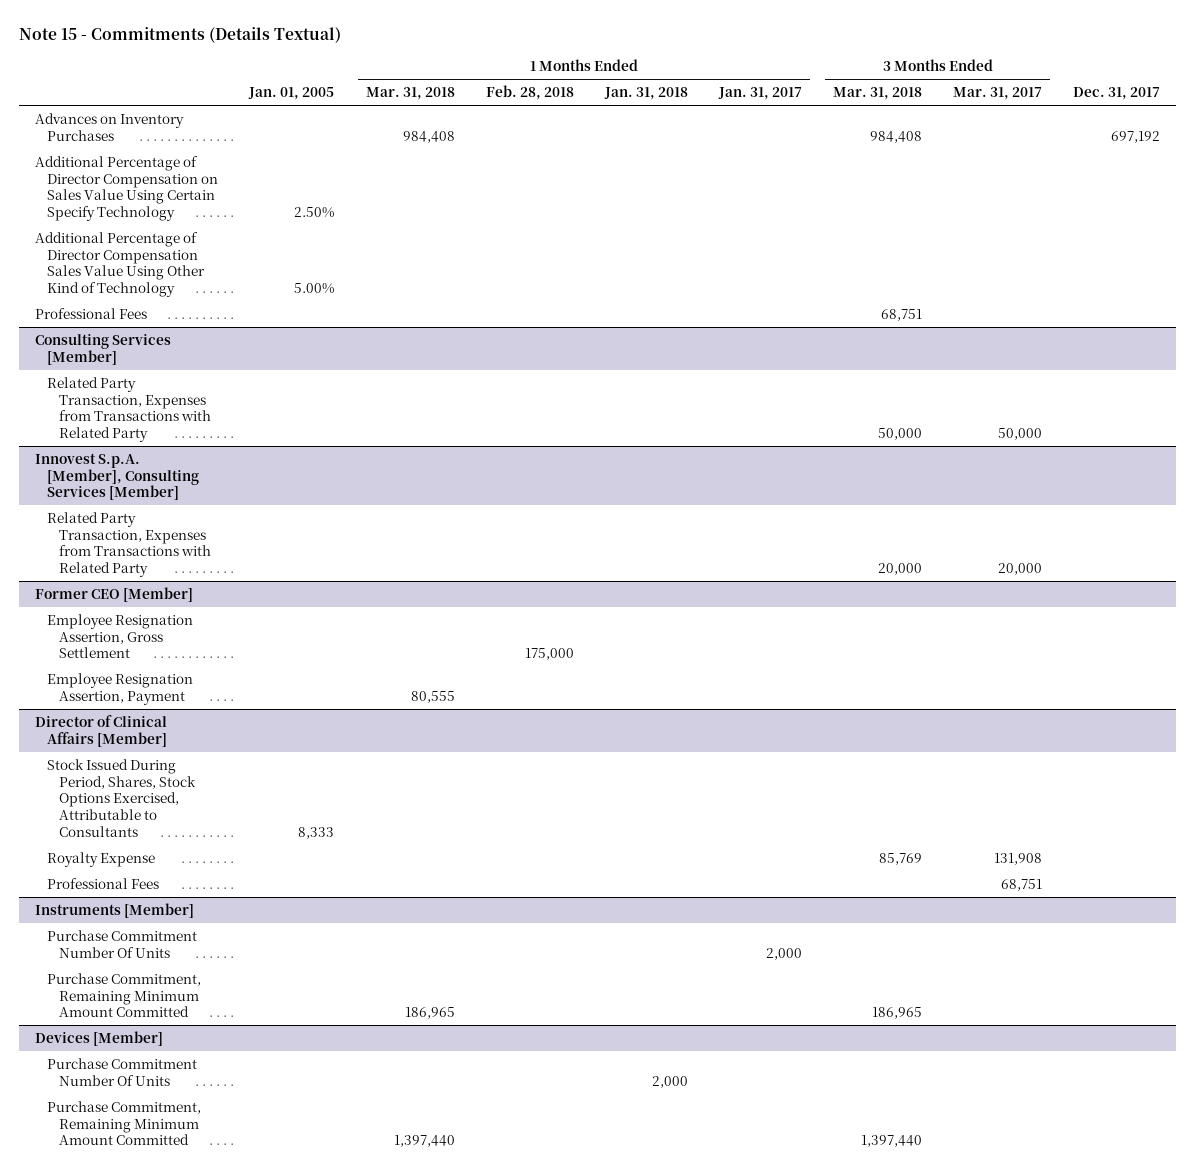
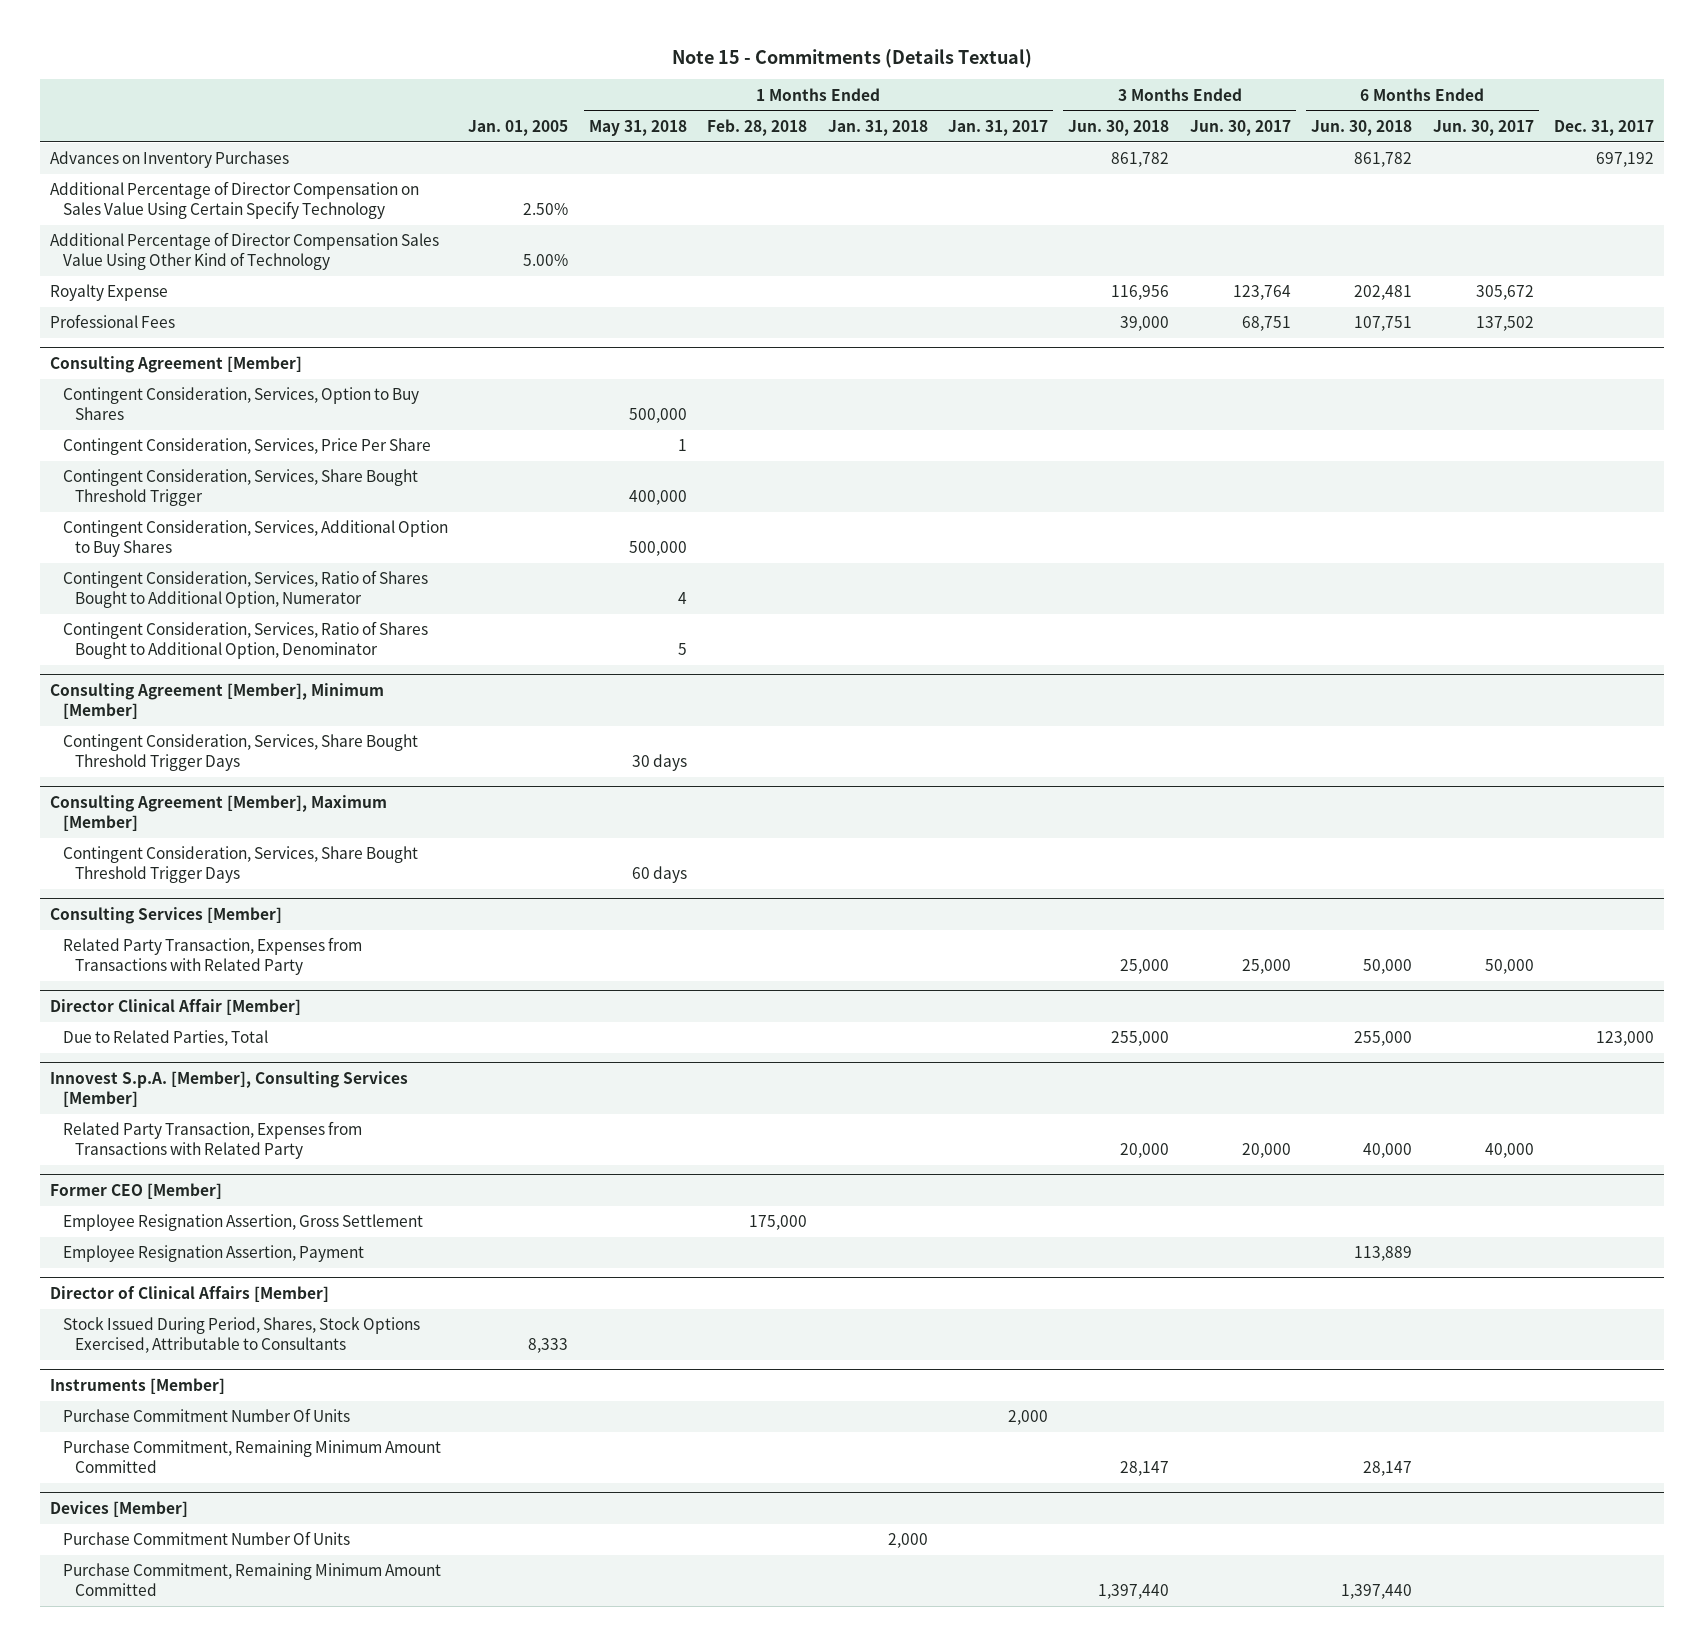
- | Jan. 01, 2005 | 1 Months Ended Mar. 31, 2018 | 1 Months Ended Feb. 28, 2018 | 1 Months Ended Jan. 31, 2018 | 1 Months Ended Jan. 31, 2017 | 3 Months Ended Mar. 31, 2018 | 3 Months Ended Mar. 31, 2017 | Dec. 31, 2017
+ | Jan. 01, 2005 | 1 Months Ended May 31, 2018 | 1 Months Ended Feb. 28, 2018 | 1 Months Ended Jan. 31, 2018 | 1 Months Ended Jan. 31, 2017 | 3 Months Ended Jun. 30, 2018 | 3 Months Ended Jun. 30, 2017 | 6 Months Ended Jun. 30, 2018 | 6 Months Ended Jun. 30, 2017 | Dec. 31, 2017
+ Royalty Expense | | | | | | 116,956 | 123,764 | 202,481 | 305,672 |
+ Consulting Agreement [Member]
+ Contingent Consideration, Services, Option to Buy Shares | | 500,000 | | | | | | | |
+ Contingent Consideration, Services, Price Per Share | | 1 | | | | | | | |
+ Contingent Consideration, Services, Share Bought Threshold Trigger | | 400,000 | | | | | | | |
+ Contingent Consideration, Services, Additional Option to Buy Shares | | 500,000 | | | | | | | |
+ Contingent Consideration, Services, Ratio of Shares Bought to Additional Option, Numerator | | 4 | | | | | | | |
+ Contingent Consideration, Services, Ratio of Shares Bought to Additional Option, Denominator | | 5 | | | | | | | |
+ Consulting Agreement [Member], Minimum [Member]
+ Contingent Consideration, Services, Share Bought Threshold Trigger Days | | 30 days | | | | | | | |
+ Consulting Agreement [Member], Maximum [Member]
+ Contingent Consideration, Services, Share Bought Threshold Trigger Days | | 60 days | | | | | | | |
+ Director Clinical Affair [Member]
+ Due to Related Parties, Total | | | | | | 255,000 | | 255,000 | | 123,000
@ Director of Clinical Affairs [Member]
- Royalty Expense | | | | | | 85,769 | 131,908 |
- Professional Fees | | | | | | | 68,751 |

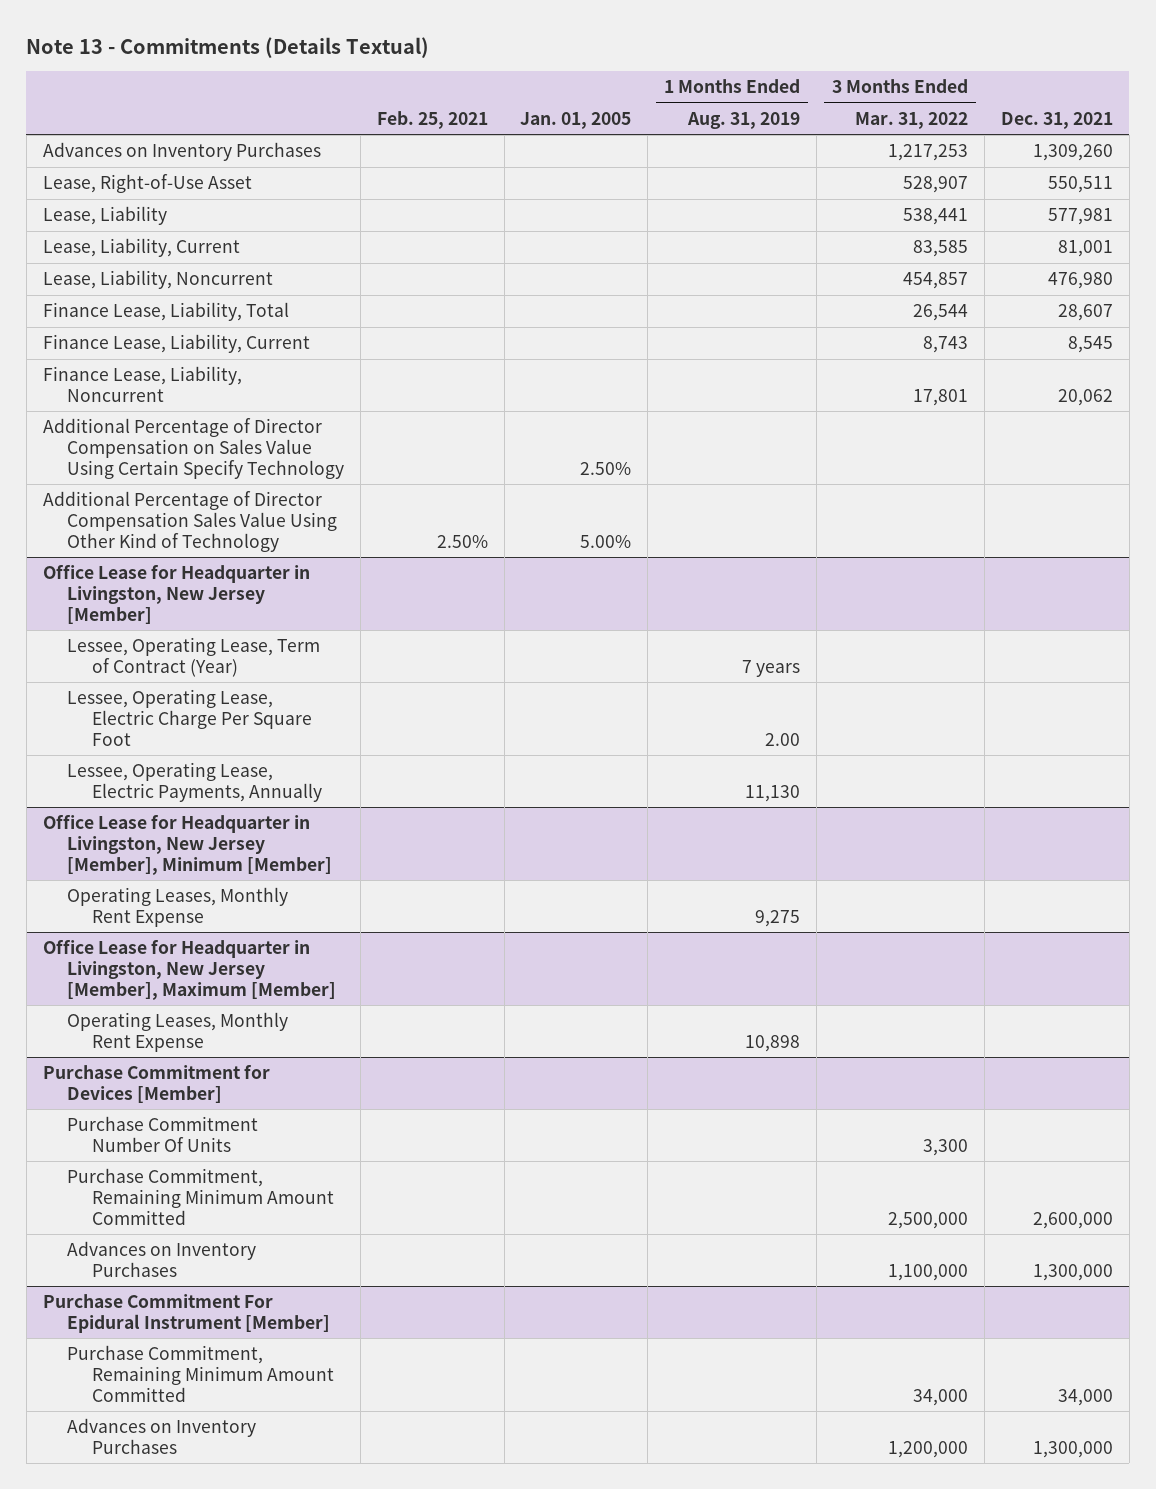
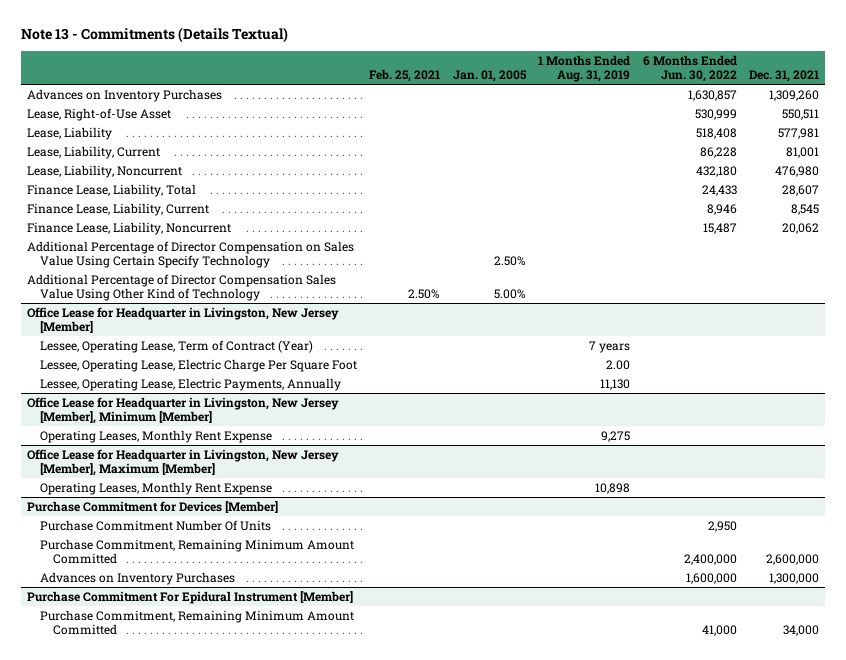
- | Feb. 25, 2021 | Jan. 01, 2005 | 1 Months Ended Aug. 31, 2019 | 3 Months Ended Mar. 31, 2022 | Dec. 31, 2021
+ | Feb. 25, 2021 | Jan. 01, 2005 | 1 Months Ended Aug. 31, 2019 | 6 Months Ended Jun. 30, 2022 | Dec. 31, 2021
@ Purchase Commitment For Epidural Instrument [Member]
- Advances on Inventory Purchases | | | | 1,200,000 | 1,300,000

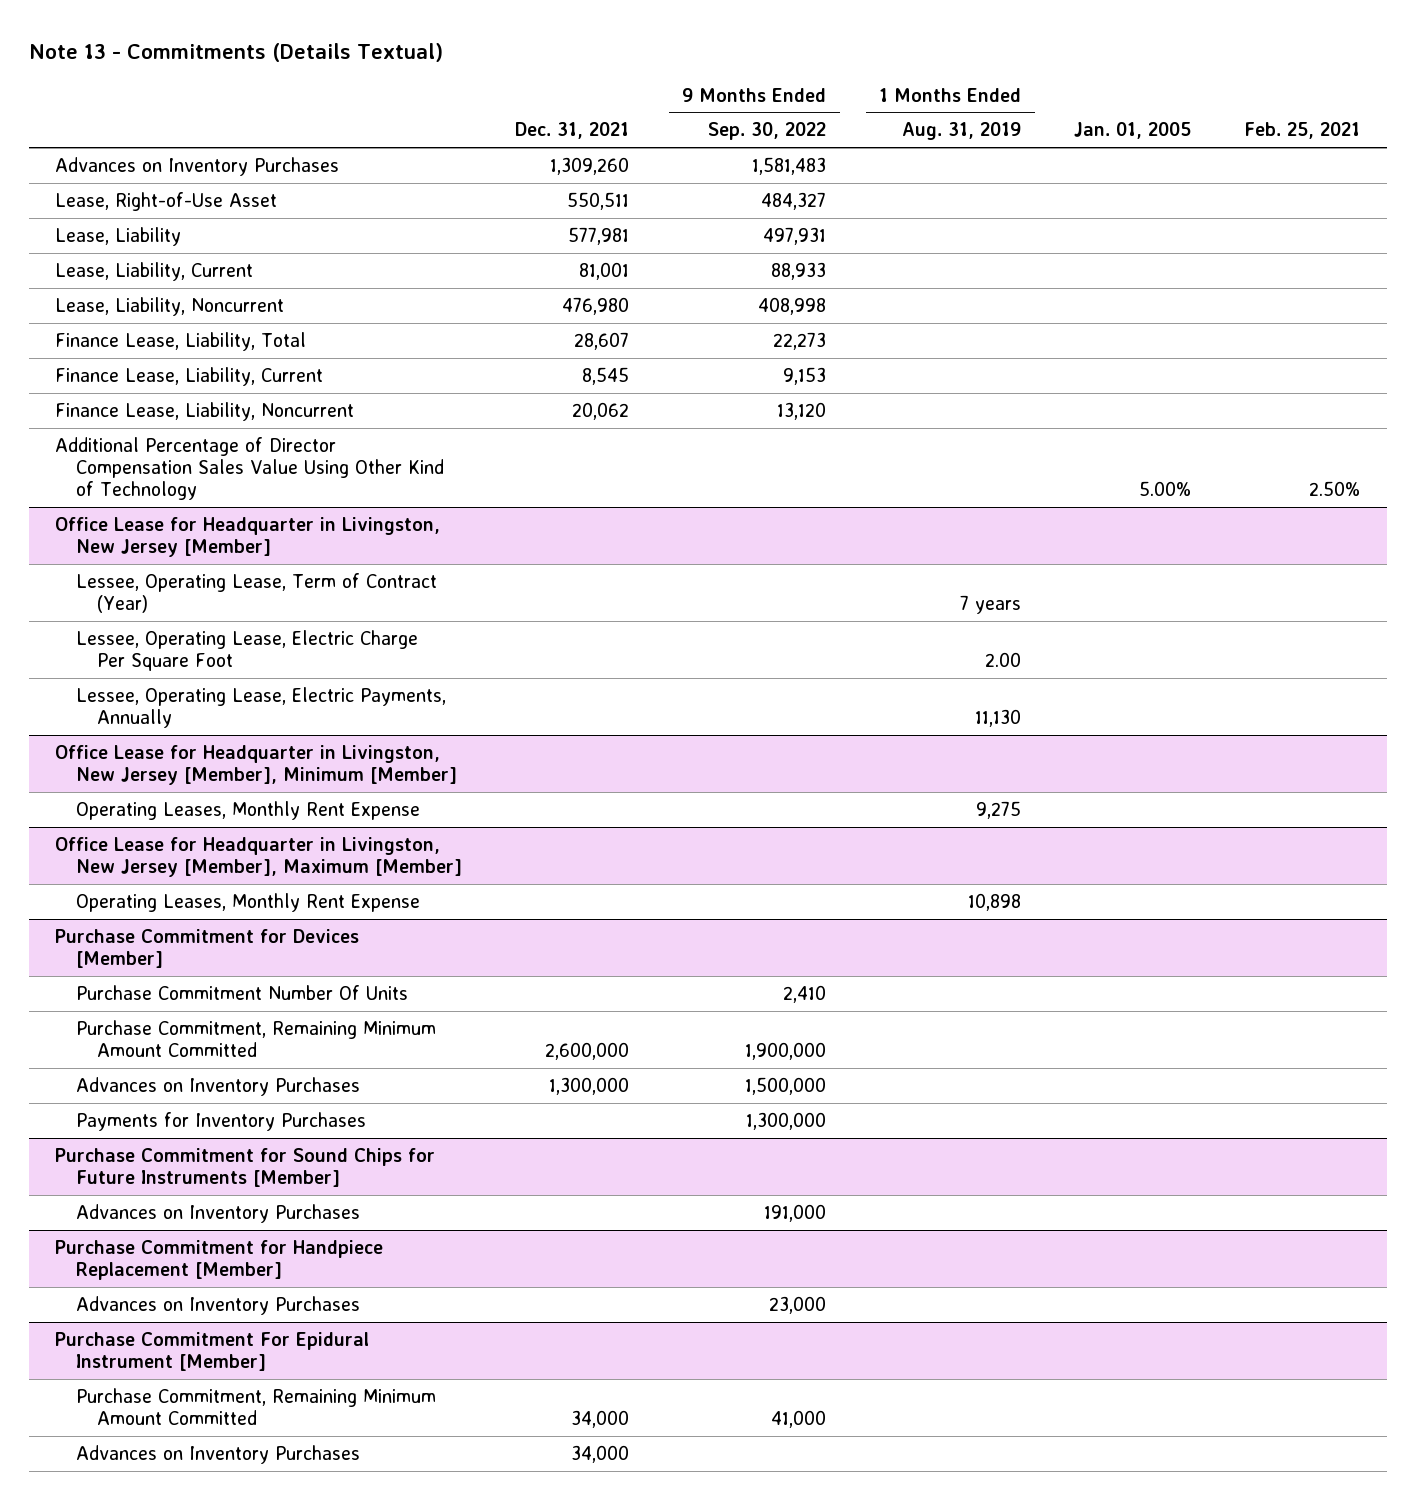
- | Feb. 25, 2021 | Jan. 01, 2005 | 1 Months Ended Aug. 31, 2019 | 6 Months Ended Jun. 30, 2022 | Dec. 31, 2021
+ | Dec. 31, 2021 | 9 Months Ended Sep. 30, 2022 | 1 Months Ended Aug. 31, 2019 | Jan. 01, 2005 | Feb. 25, 2021
- Additional Percentage of Director Compensation on Sales Value Using Certain Specify Technology | | 2.50% | | |
@ Purchase Commitment for Devices [Member]
+ Payments for Inventory Purchases | | 1,300,000 | | |
+ Purchase Commitment for Sound Chips for Future Instruments [Member]
+ Advances on Inventory Purchases | | 191,000 | | |
+ Purchase Commitment for Handpiece Replacement [Member]
+ Advances on Inventory Purchases | | 23,000 | | |
@ Purchase Commitment For Epidural Instrument [Member]
+ Advances on Inventory Purchases | 34,000 | | | |

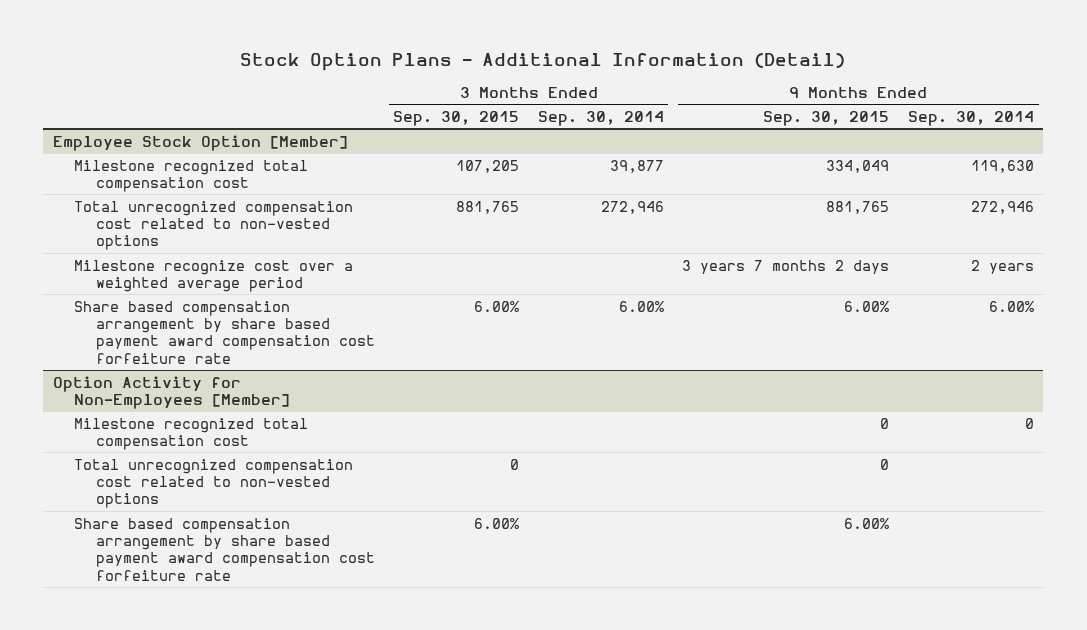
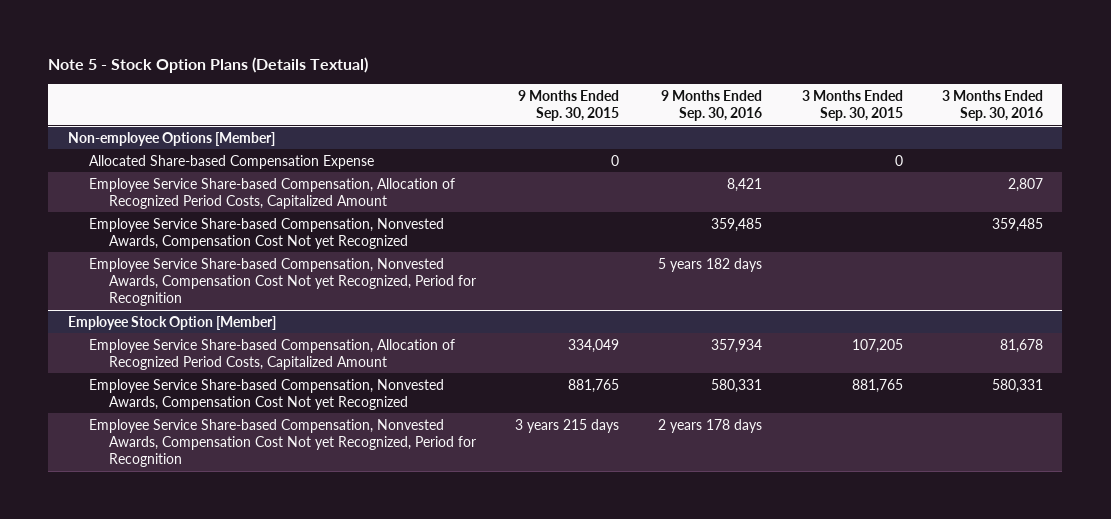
- Stock Option Plans - Additional Information (Detail)
+ Note 5 - Stock Option Plans (Details Textual)
- | 3 Months Ended Sep. 30, 2015 | 3 Months Ended Sep. 30, 2014 | 9 Months Ended Sep. 30, 2015 | 9 Months Ended Sep. 30, 2014
+ | 9 Months Ended Sep. 30, 2015 | 9 Months Ended Sep. 30, 2016 | 3 Months Ended Sep. 30, 2015 | 3 Months Ended Sep. 30, 2016
+ Non-employee Options [Member]
+ Allocated Share-based Compensation Expense | 0 | | 0 |
+ Employee Service Share-based Compensation, Allocation of Recognized Period Costs, Capitalized Amount | | 8,421 | | 2,807
+ Employee Service Share-based Compensation, Nonvested Awards, Compensation Cost Not yet Recognized | | 359,485 | | 359,485
+ Employee Service Share-based Compensation, Nonvested Awards, Compensation Cost Not yet Recognized, Period for Recognition | | 5 years 182 days | |
@ Employee Stock Option [Member]
- Milestone recognized total compensation cost | 107,205 | 39,877 | 334,049 | 119,630
- Total unrecognized compensation cost related to non-vested options | 881,765 | 272,946 | 881,765 | 272,946
- Milestone recognize cost over a weighted average period | | | 3 years 7 months 2 days | 2 years
- Share based compensation arrangement by share based payment award compensation cost forfeiture rate | 6.00% | 6.00% | 6.00% | 6.00%
- Option Activity for Non-Employees [Member]
- Milestone recognized total compensation cost | | | 0 | 0
- Total unrecognized compensation cost related to non-vested options | 0 | | 0 |
- Share based compensation arrangement by share based payment award compensation cost forfeiture rate | 6.00% | | 6.00% |
@ Employee Stock Option [Member]
+ Employee Service Share-based Compensation, Allocation of Recognized Period Costs, Capitalized Amount | 334,049 | 357,934 | 107,205 | 81,678
+ Employee Service Share-based Compensation, Nonvested Awards, Compensation Cost Not yet Recognized | 881,765 | 580,331 | 881,765 | 580,331
+ Employee Service Share-based Compensation, Nonvested Awards, Compensation Cost Not yet Recognized, Period for Recognition | 3 years 215 days | 2 years 178 days | |

